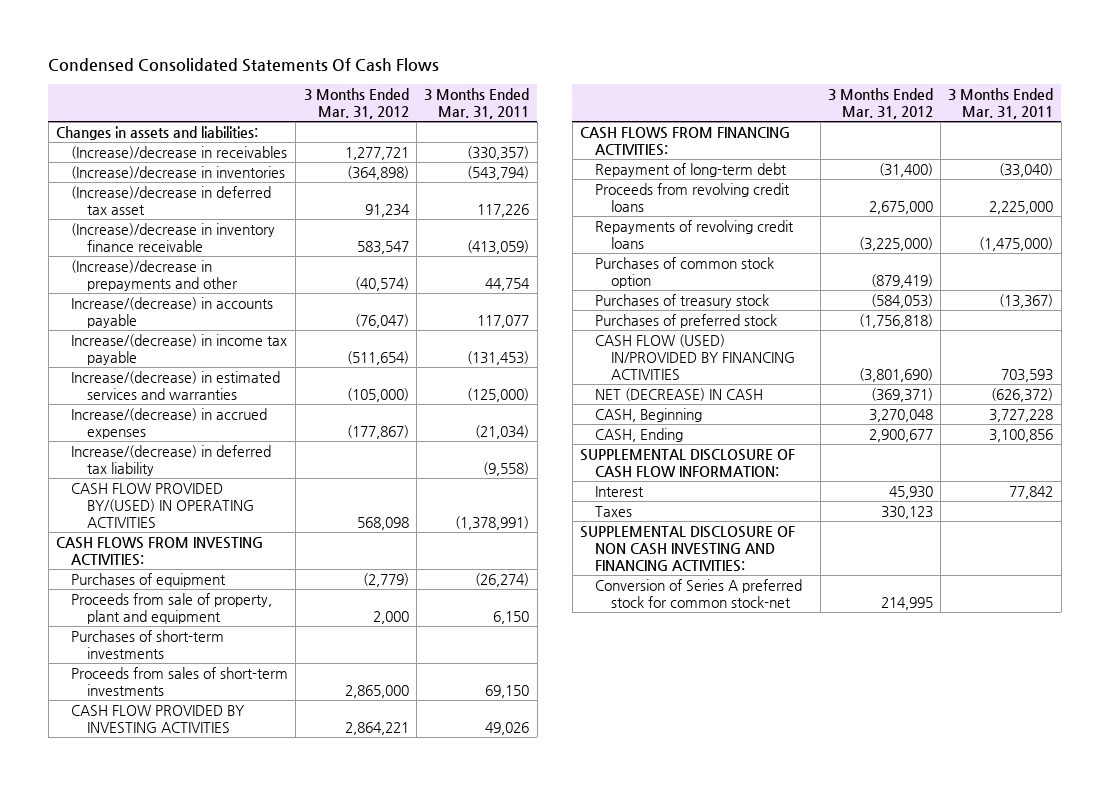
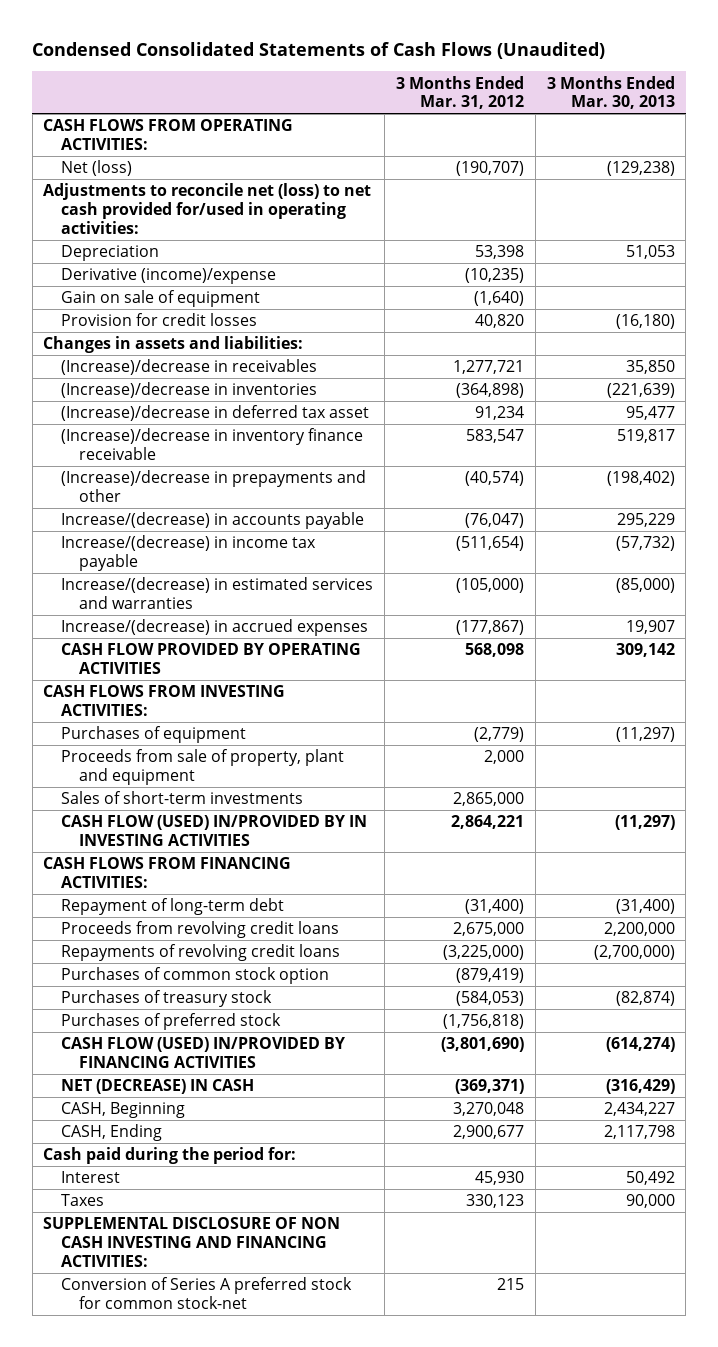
- Condensed Consolidated Statements Of Cash Flows
+ Condensed Consolidated Statements of Cash Flows (Unaudited)
- | 3 Months Ended Mar. 31, 2012 | 3 Months Ended Mar. 31, 2011
+ | 3 Months Ended Mar. 31, 2012 | 3 Months Ended Mar. 30, 2013
+ CASH FLOWS FROM OPERATING ACTIVITIES:
+ Net (loss) | (190,707) | (129,238)
+ Adjustments to reconcile net (loss) to net cash provided for/used in operating activities:
+ Depreciation | 53,398 | 51,053
+ Derivative (income)/expense | (10,235) |
+ Gain on sale of equipment | (1,640) |
+ Provision for credit losses | 40,820 | (16,180)
- Increase/(decrease) in deferred tax liability | | (9,558)
- CASH FLOW PROVIDED BY/(USED) IN OPERATING ACTIVITIES | 568,098 | (1,378,991)
+ CASH FLOW PROVIDED BY OPERATING ACTIVITIES | 568,098 | 309,142
- Purchases of short-term investments
- Proceeds from sales of short-term investments | 2,865,000 | 69,150
- CASH FLOW PROVIDED BY INVESTING ACTIVITIES | 2,864,221 | 49,026
+ Sales of short-term investments | 2,865,000 |
+ CASH FLOW (USED) IN/PROVIDED BY IN INVESTING ACTIVITIES | 2,864,221 | (11,297)
- SUPPLEMENTAL DISCLOSURE OF CASH FLOW INFORMATION:
+ Cash paid during the period for:
- Conversion of Series A preferred stock for common stock-net | 214,995 |
+ Conversion of Series A preferred stock for common stock-net | 215 |

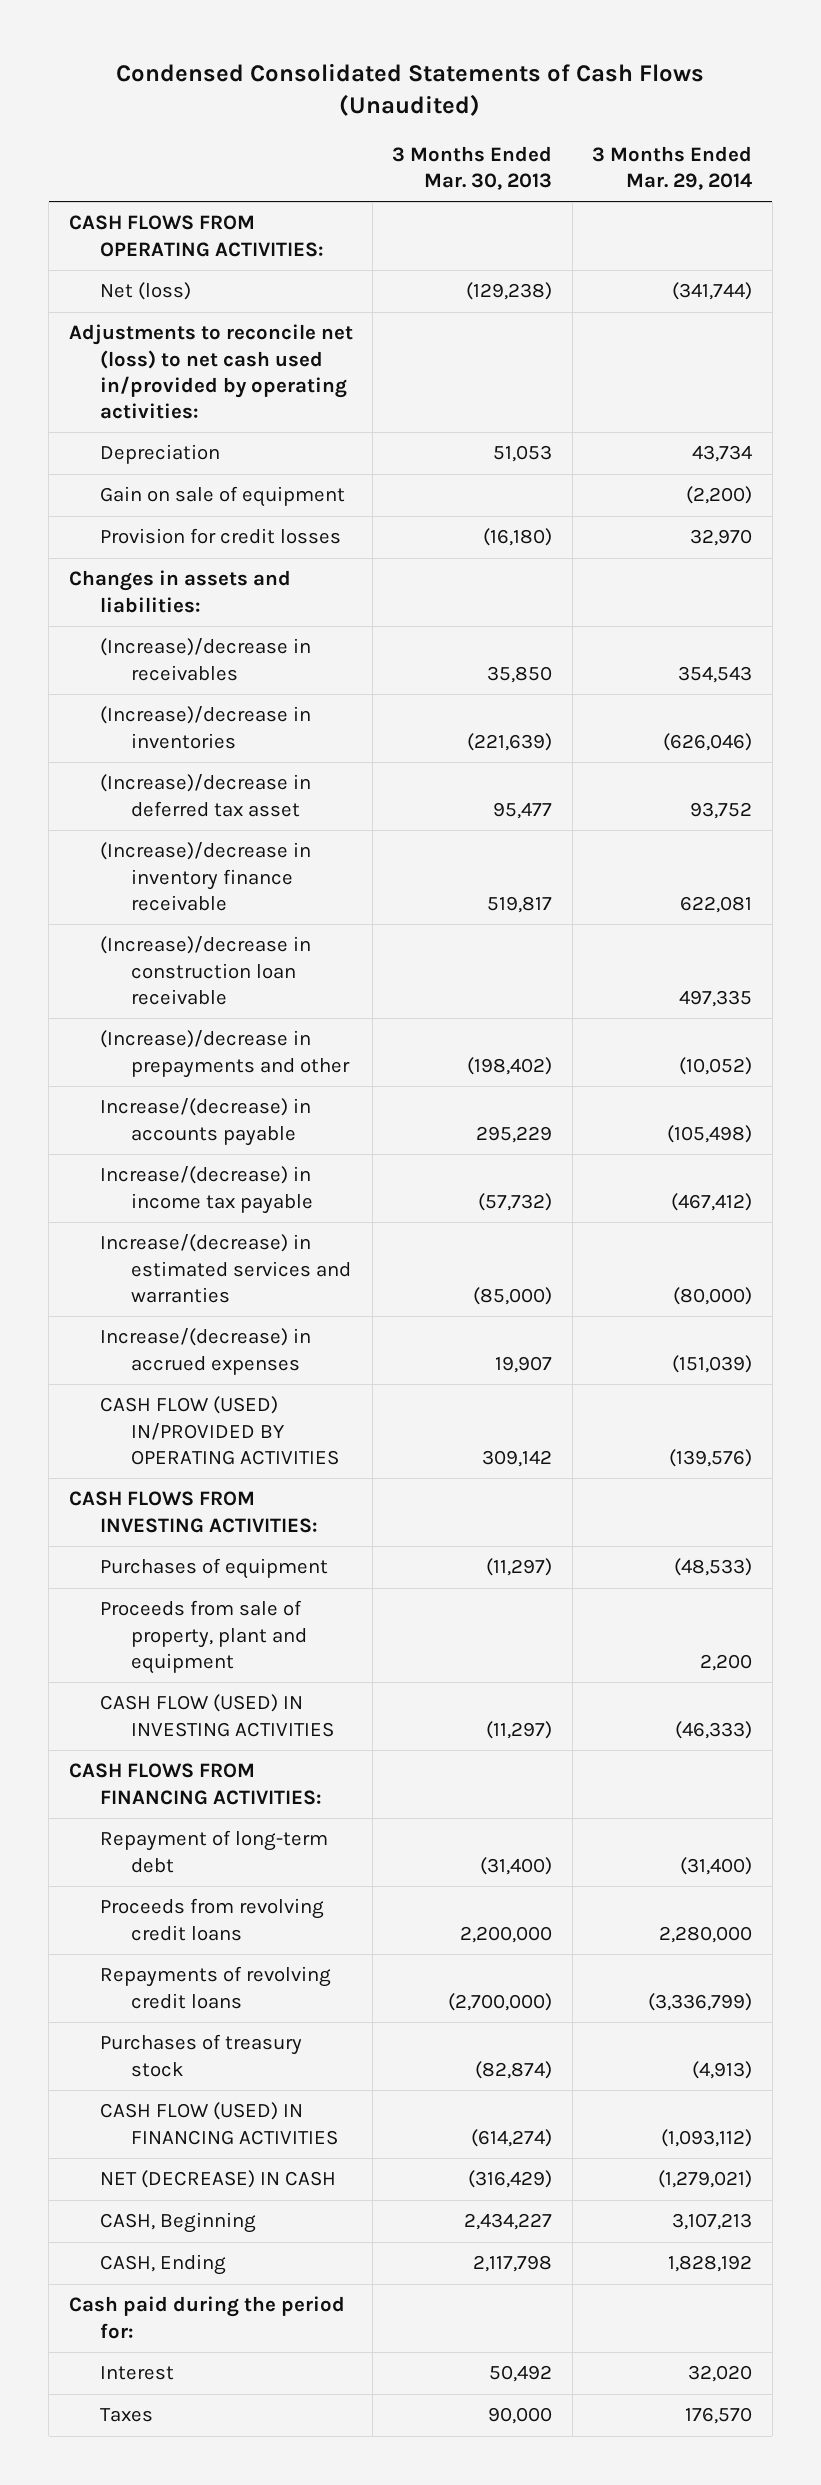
- | 3 Months Ended Mar. 31, 2012 | 3 Months Ended Mar. 30, 2013
+ | 3 Months Ended Mar. 30, 2013 | 3 Months Ended Mar. 29, 2014
- Adjustments to reconcile net (loss) to net cash provided for/used in operating activities:
+ Adjustments to reconcile net (loss) to net cash used in/provided by operating activities:
- Derivative (income)/expense | (10,235) |
+ (Increase)/decrease in construction loan receivable | | 497,335
- CASH FLOW PROVIDED BY OPERATING ACTIVITIES | 568,098 | 309,142
+ CASH FLOW (USED) IN/PROVIDED BY OPERATING ACTIVITIES | 309,142 | (139,576)
- Sales of short-term investments | 2,865,000 |
- CASH FLOW (USED) IN/PROVIDED BY IN INVESTING ACTIVITIES | 2,864,221 | (11,297)
+ CASH FLOW (USED) IN INVESTING ACTIVITIES | (11,297) | (46,333)
- Purchases of common stock option | (879,419) |
- Purchases of preferred stock | (1,756,818) |
- CASH FLOW (USED) IN/PROVIDED BY FINANCING ACTIVITIES | (3,801,690) | (614,274)
+ CASH FLOW (USED) IN FINANCING ACTIVITIES | (614,274) | (1,093,112)
- SUPPLEMENTAL DISCLOSURE OF NON CASH INVESTING AND FINANCING ACTIVITIES:
- Conversion of Series A preferred stock for common stock-net | 215 |

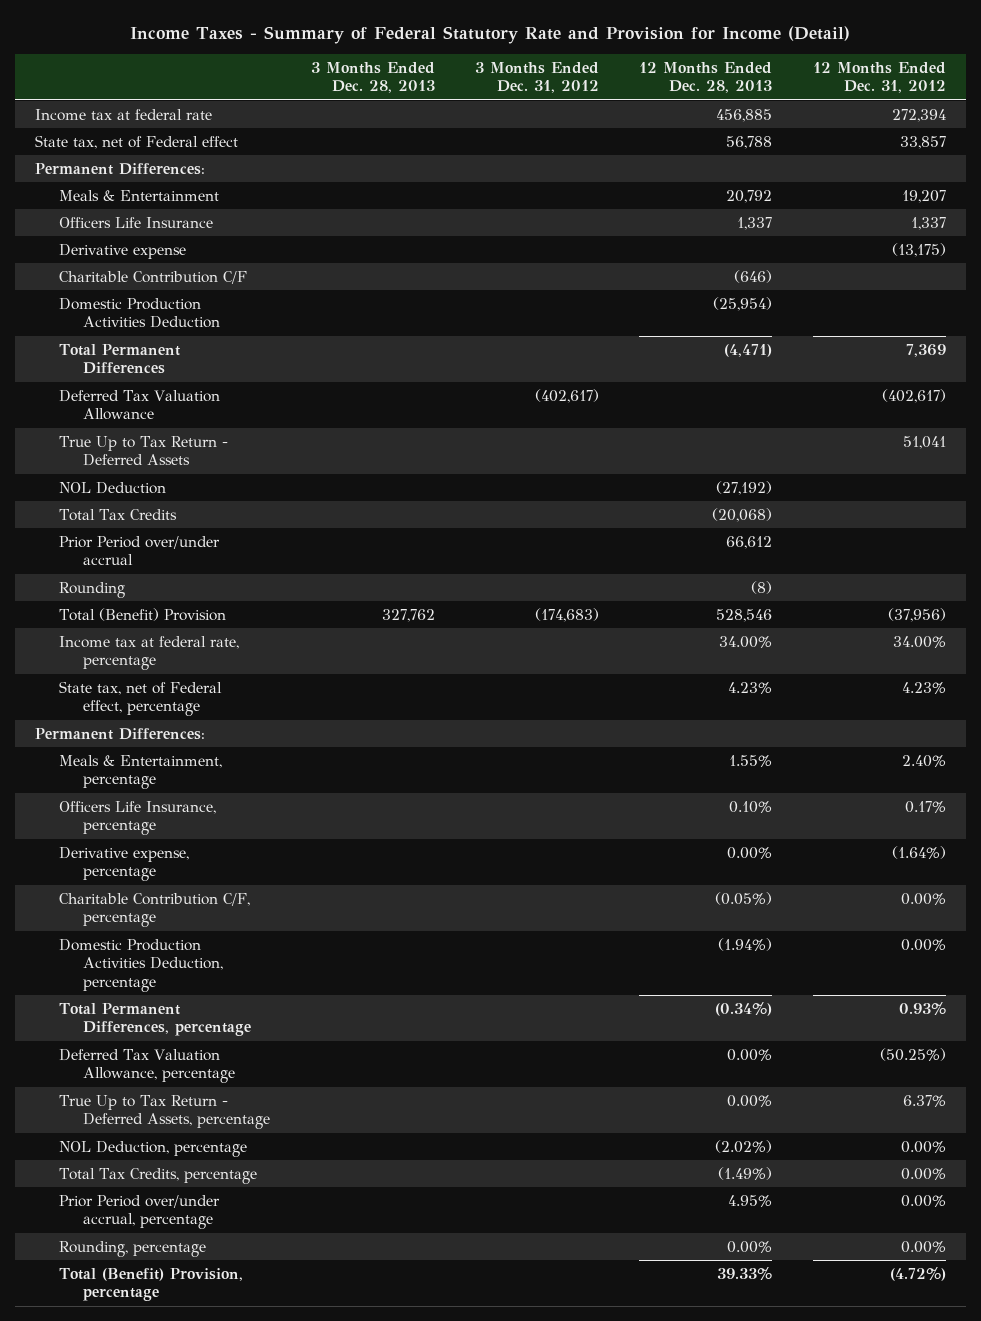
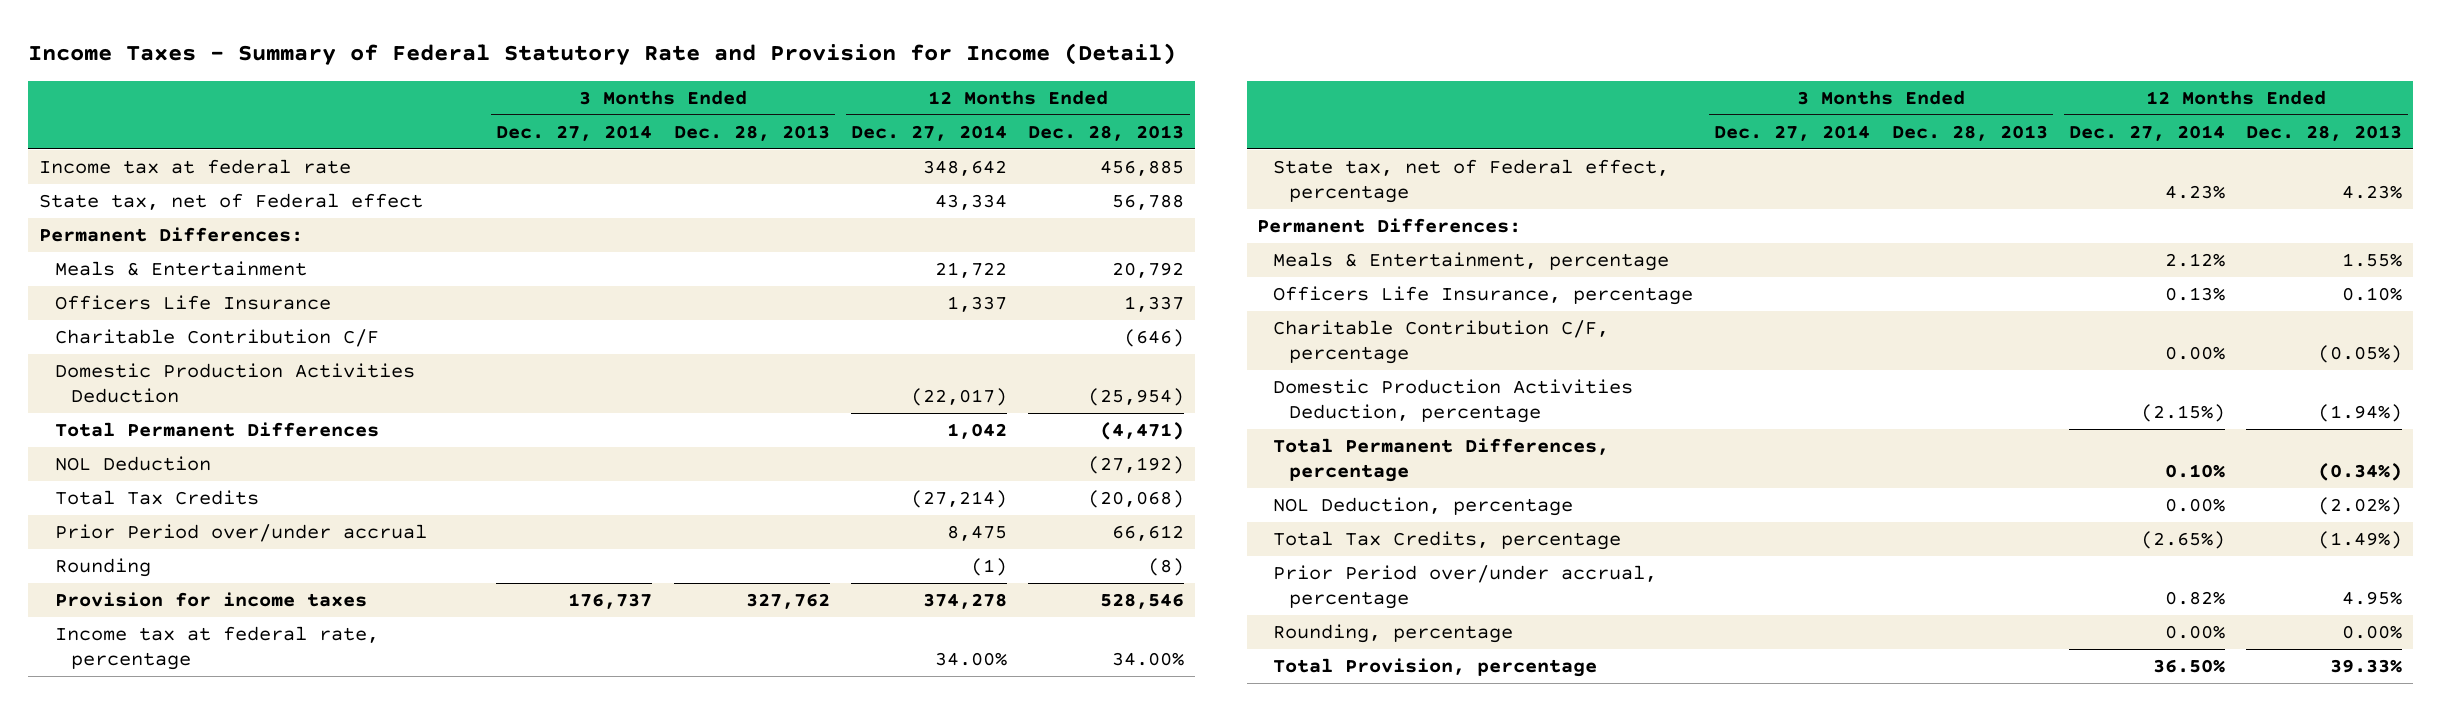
- | 3 Months Ended Dec. 28, 2013 | 3 Months Ended Dec. 31, 2012 | 12 Months Ended Dec. 28, 2013 | 12 Months Ended Dec. 31, 2012
+ | 3 Months Ended Dec. 27, 2014 | 3 Months Ended Dec. 28, 2013 | 12 Months Ended Dec. 27, 2014 | 12 Months Ended Dec. 28, 2013
- Derivative expense | | | | (13,175)
- Deferred Tax Valuation Allowance | | (402,617) | | (402,617)
- True Up to Tax Return - Deferred Assets | | | | 51,041
- Total (Benefit) Provision | 327,762 | (174,683) | 528,546 | (37,956)
+ Provision for income taxes | 176,737 | 327,762 | 374,278 | 528,546
- Derivative expense, percentage | | | 0.00% | (1.64%)
- Deferred Tax Valuation Allowance, percentage | | | 0.00% | (50.25%)
- True Up to Tax Return - Deferred Assets, percentage | | | 0.00% | 6.37%
- Total (Benefit) Provision, percentage | | | 39.33% | (4.72%)
+ Total Provision, percentage | | | 36.50% | 39.33%

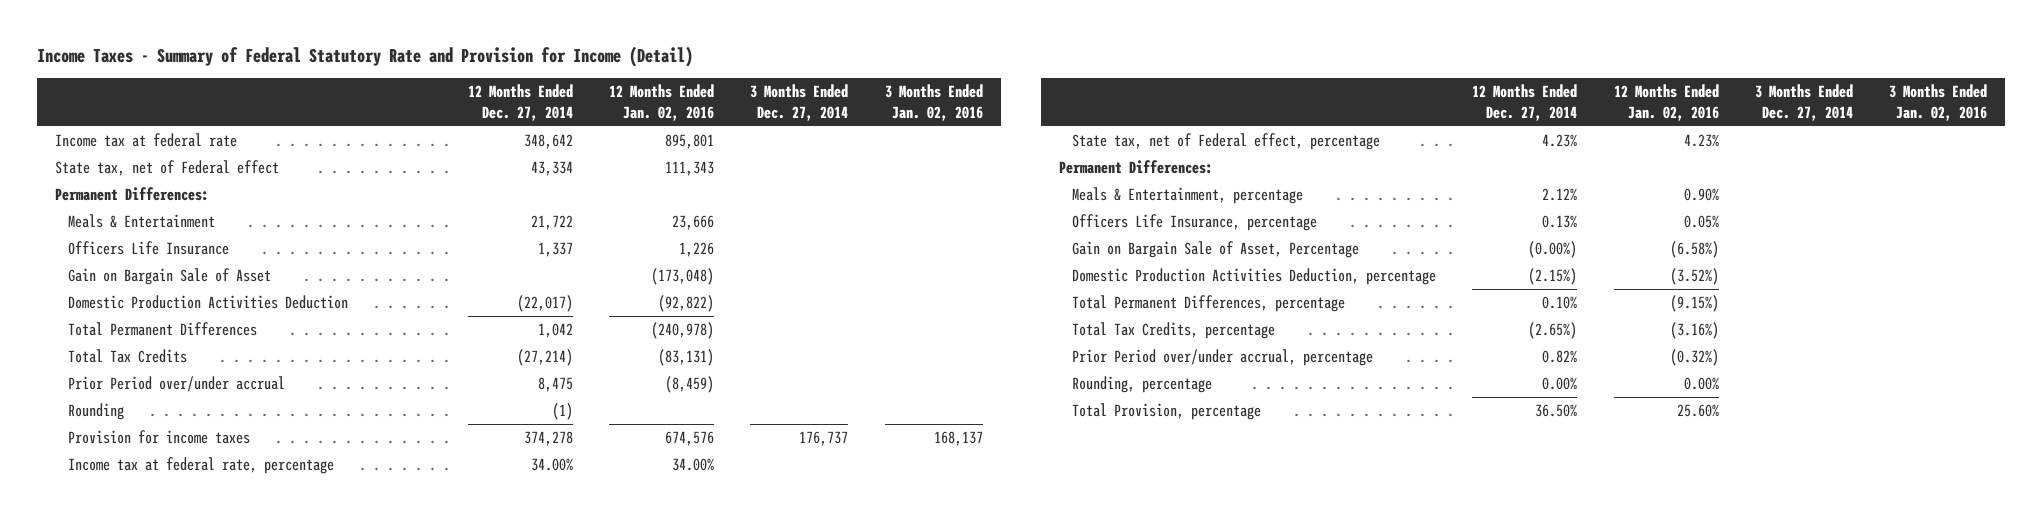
- | 3 Months Ended Dec. 27, 2014 | 3 Months Ended Dec. 28, 2013 | 12 Months Ended Dec. 27, 2014 | 12 Months Ended Dec. 28, 2013
+ | 12 Months Ended Dec. 27, 2014 | 12 Months Ended Jan. 02, 2016 | 3 Months Ended Dec. 27, 2014 | 3 Months Ended Jan. 02, 2016
- Charitable Contribution C/F | | | | (646)
+ Gain on Bargain Sale of Asset | | (173,048) | |
- NOL Deduction | | | | (27,192)
- Charitable Contribution C/F, percentage | | | 0.00% | (0.05%)
+ Gain on Bargain Sale of Asset, Percentage | (0.00%) | (6.58%) | |
- NOL Deduction, percentage | | | 0.00% | (2.02%)

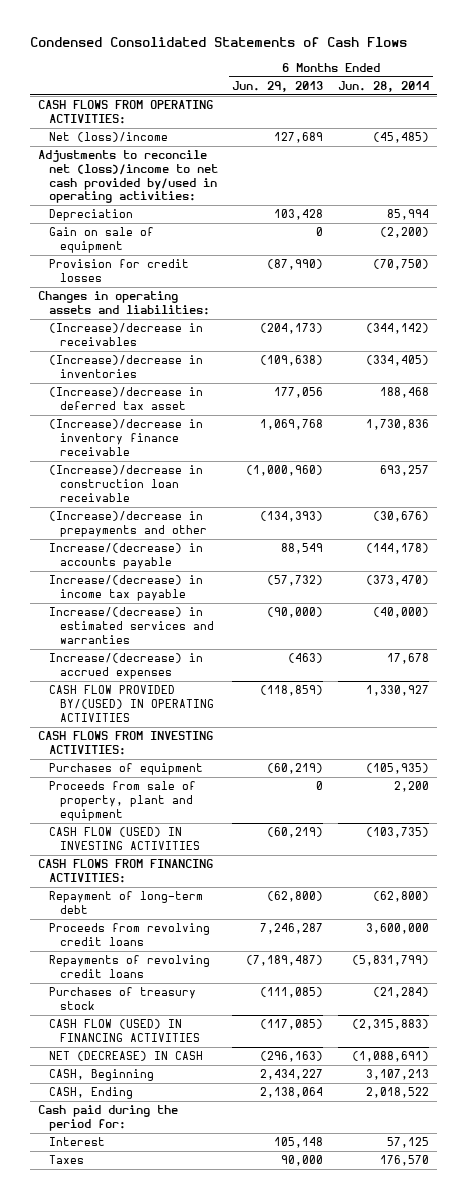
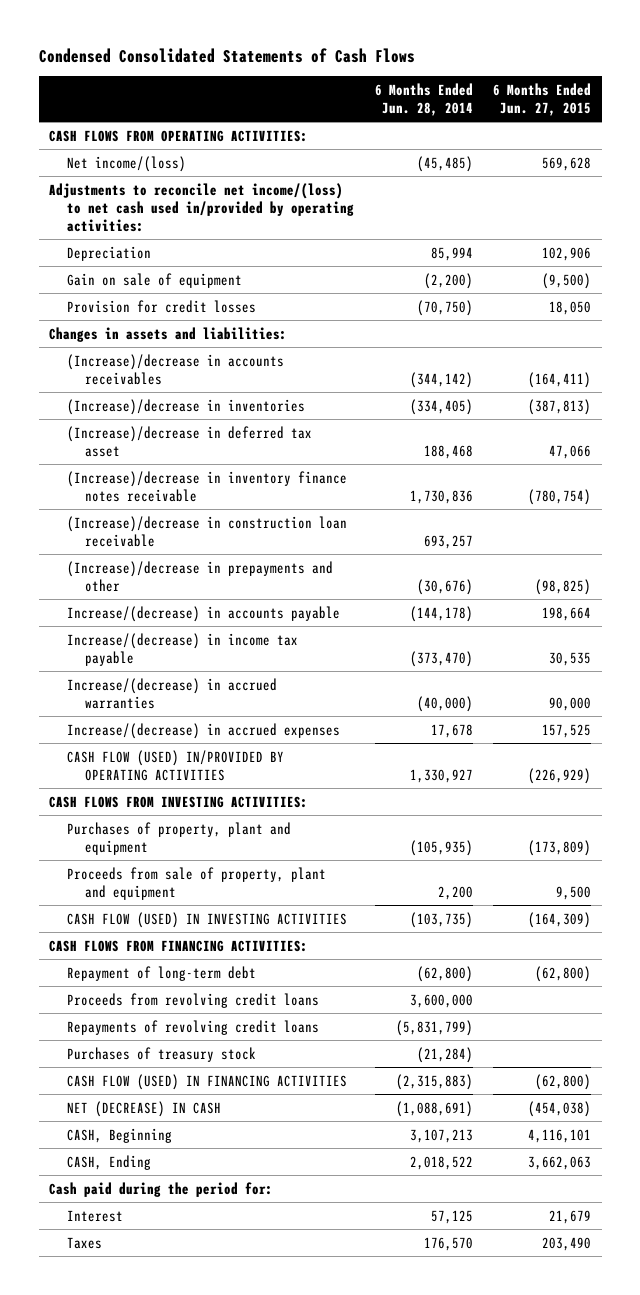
- | 6 Months Ended Jun. 29, 2013 | 6 Months Ended Jun. 28, 2014
+ | 6 Months Ended Jun. 28, 2014 | 6 Months Ended Jun. 27, 2015
- Net (loss)/income | 127,689 | (45,485)
- Adjustments to reconcile net (loss)/income to net cash provided by/used in operating activities:
+ Net income/(loss) | (45,485) | 569,628
+ Adjustments to reconcile net income/(loss) to net cash used in/provided by operating activities:
- Changes in operating assets and liabilities:
- (Increase)/decrease in receivables | (204,173) | (344,142)
+ Changes in assets and liabilities:
+ (Increase)/decrease in accounts receivables | (344,142) | (164,411)
- (Increase)/decrease in inventory finance receivable | 1,069,768 | 1,730,836
+ (Increase)/decrease in inventory finance notes receivable | 1,730,836 | (780,754)
- Increase/(decrease) in estimated services and warranties | (90,000) | (40,000)
+ Increase/(decrease) in accrued warranties | (40,000) | 90,000
- CASH FLOW PROVIDED BY/(USED) IN OPERATING ACTIVITIES | (118,859) | 1,330,927
+ CASH FLOW (USED) IN/PROVIDED BY OPERATING ACTIVITIES | 1,330,927 | (226,929)
- Purchases of equipment | (60,219) | (105,935)
+ Purchases of property, plant and equipment | (105,935) | (173,809)

